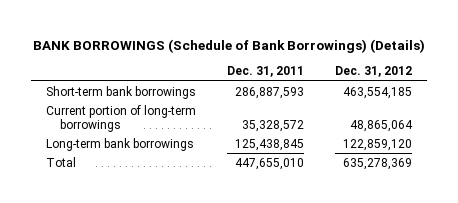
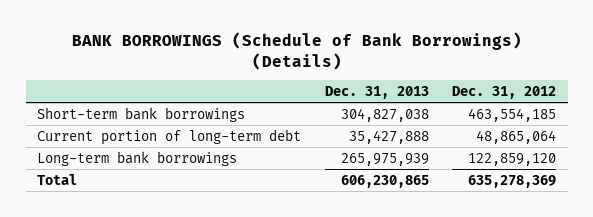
- | Dec. 31, 2011 | Dec. 31, 2012
+ | Dec. 31, 2013 | Dec. 31, 2012
- Current portion of long-term borrowings | 35,328,572 | 48,865,064
+ Current portion of long-term debt | 35,427,888 | 48,865,064

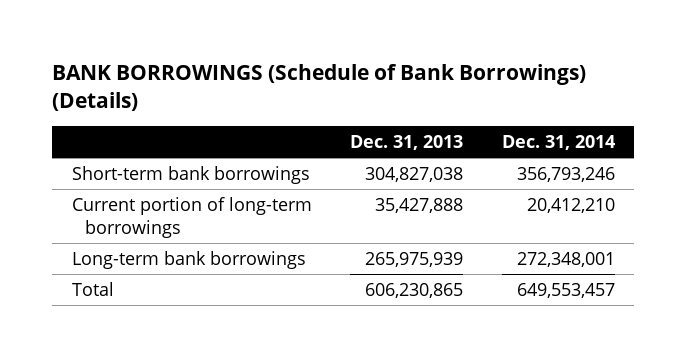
- | Dec. 31, 2013 | Dec. 31, 2012
+ | Dec. 31, 2013 | Dec. 31, 2014
- Current portion of long-term debt | 35,427,888 | 48,865,064
+ Current portion of long-term borrowings | 35,427,888 | 20,412,210

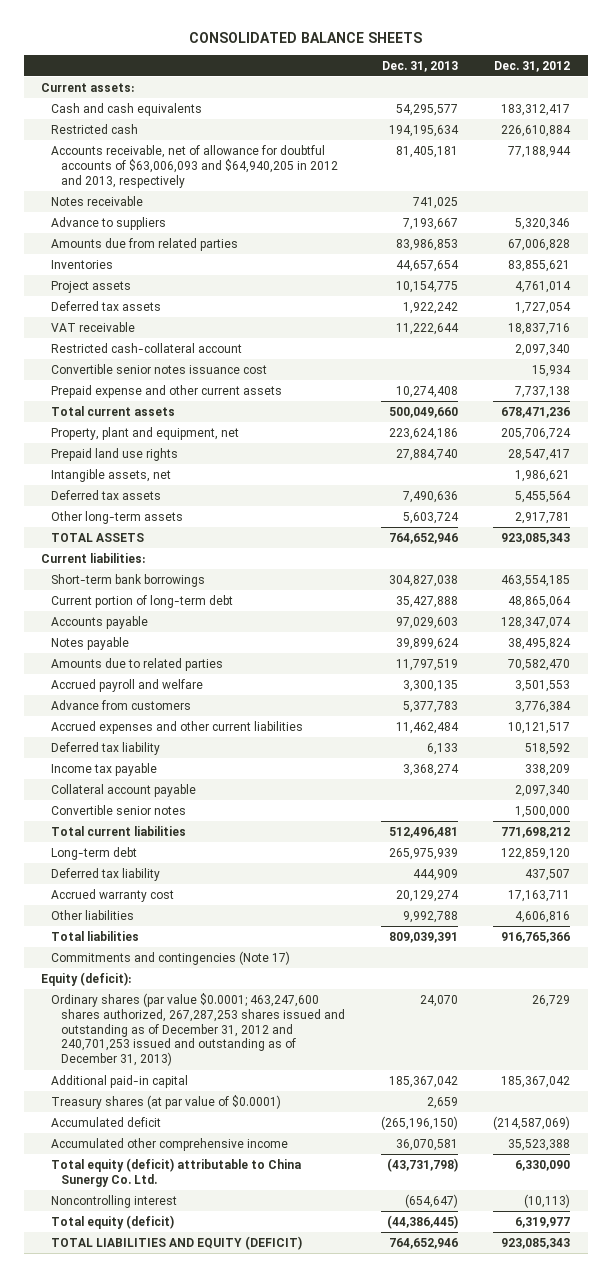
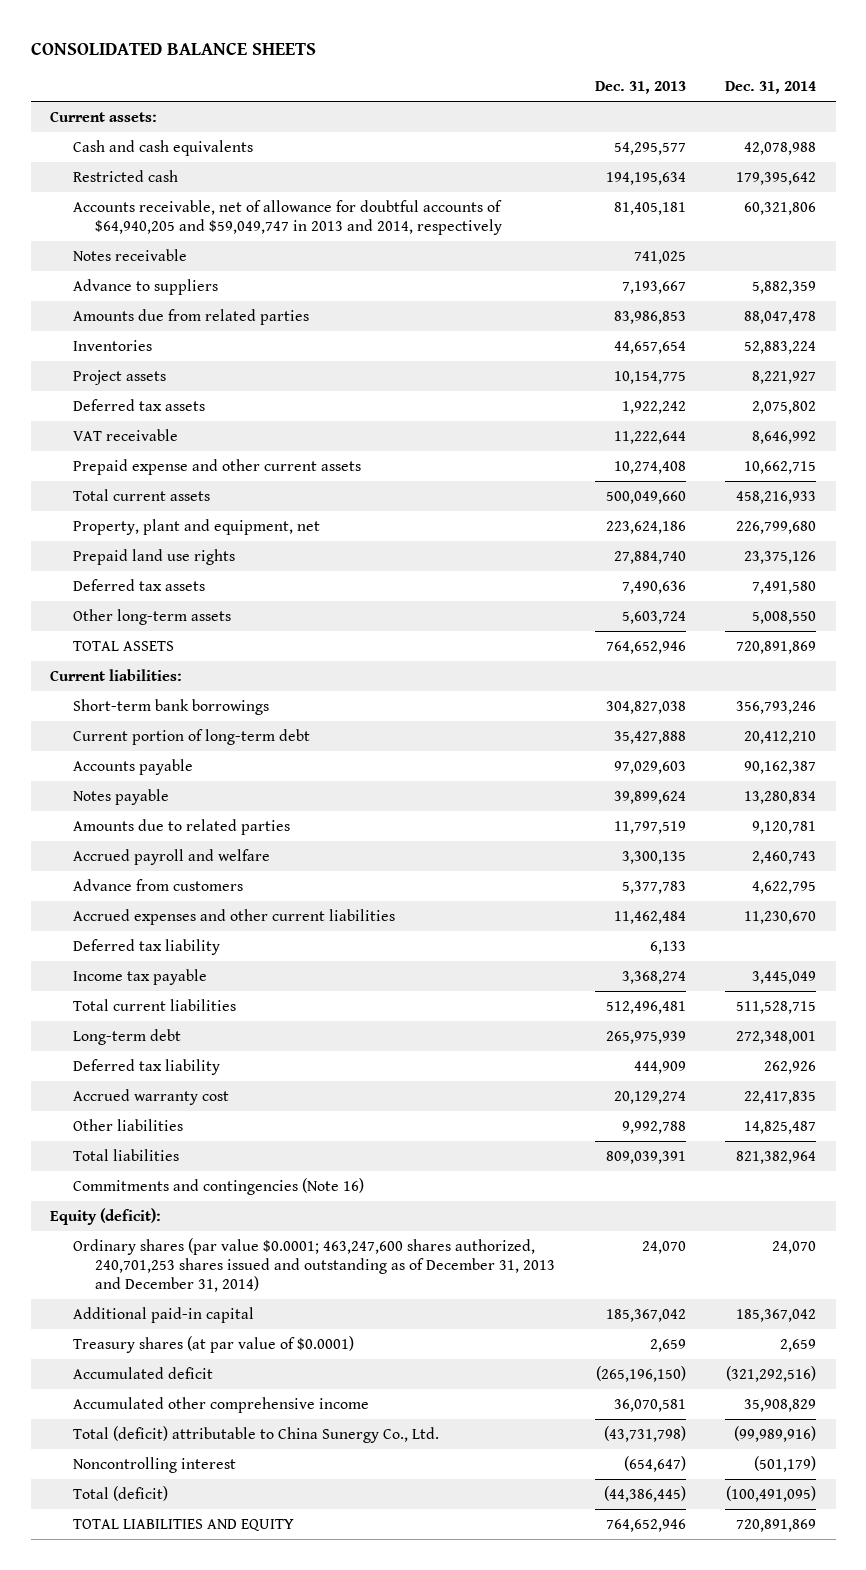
- | Dec. 31, 2013 | Dec. 31, 2012
+ | Dec. 31, 2013 | Dec. 31, 2014
- Accounts receivable, net of allowance for doubtful accounts of $63,006,093 and $64,940,205 in 2012 and 2013, respectively | 81,405,181 | 77,188,944
+ Accounts receivable, net of allowance for doubtful accounts of $64,940,205 and $59,049,747 in 2013 and 2014, respectively | 81,405,181 | 60,321,806
- Restricted cash-collateral account | | 2,097,340
- Convertible senior notes issuance cost | | 15,934
- Intangible assets, net | | 1,986,621
- Collateral account payable | | 2,097,340
- Convertible senior notes | | 1,500,000
- Commitments and contingencies (Note 17)
+ Commitments and contingencies (Note 16)
- Ordinary shares (par value $0.0001; 463,247,600 shares authorized, 267,287,253 shares issued and outstanding as of December 31, 2012 and 240,701,253 issued and outstanding as of December 31, 2013) | 24,070 | 26,729
+ Ordinary shares (par value $0.0001; 463,247,600 shares authorized, 240,701,253 shares issued and outstanding as of December 31, 2013 and December 31, 2014) | 24,070 | 24,070
- Total equity (deficit) attributable to China Sunergy Co. Ltd. | (43,731,798) | 6,330,090
+ Total (deficit) attributable to China Sunergy Co., Ltd. | (43,731,798) | (99,989,916)
- Total equity (deficit) | (44,386,445) | 6,319,977
- TOTAL LIABILITIES AND EQUITY (DEFICIT) | 764,652,946 | 923,085,343
+ Total (deficit) | (44,386,445) | (100,491,095)
+ TOTAL LIABILITIES AND EQUITY | 764,652,946 | 720,891,869

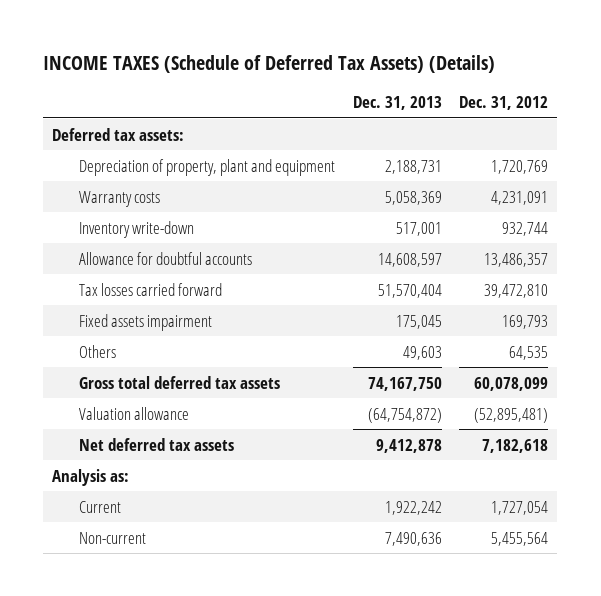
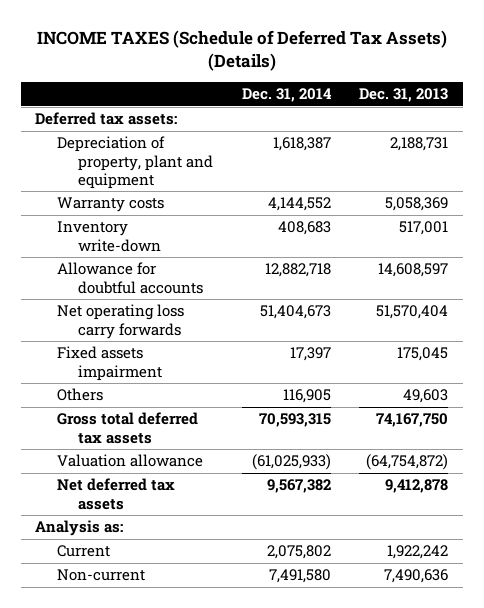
- | Dec. 31, 2013 | Dec. 31, 2012
+ | Dec. 31, 2014 | Dec. 31, 2013
- Tax losses carried forward | 51,570,404 | 39,472,810
+ Net operating loss carry forwards | 51,404,673 | 51,570,404

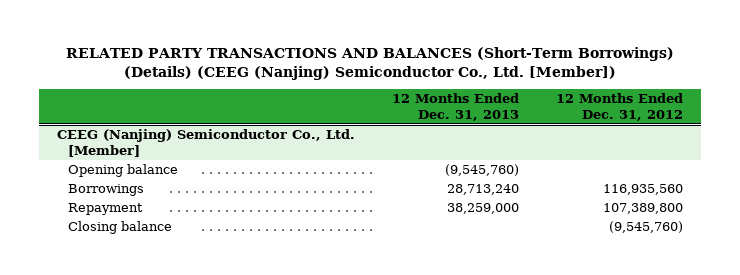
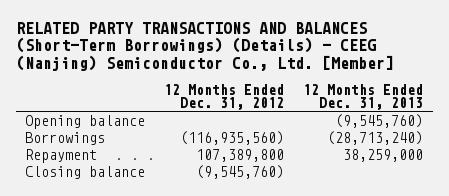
- RELATED PARTY TRANSACTIONS AND BALANCES (Short-Term Borrowings) (Details) (CEEG (Nanjing) Semiconductor Co., Ltd. [Member])
+ RELATED PARTY TRANSACTIONS AND BALANCES (Short-Term Borrowings) (Details) - CEEG (Nanjing) Semiconductor Co., Ltd. [Member]
- | 12 Months Ended Dec. 31, 2013 | 12 Months Ended Dec. 31, 2012
+ | 12 Months Ended Dec. 31, 2012 | 12 Months Ended Dec. 31, 2013
- CEEG (Nanjing) Semiconductor Co., Ltd. [Member]
- Borrowings | 28,713,240 | 116,935,560
+ Borrowings | (116,935,560) | (28,713,240)

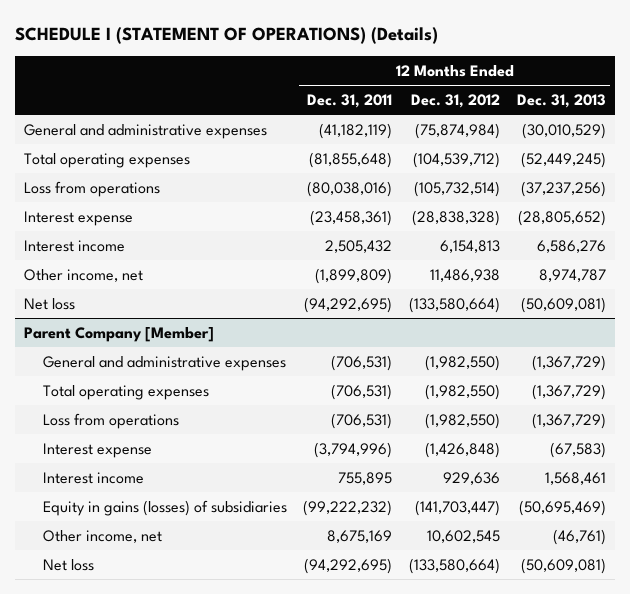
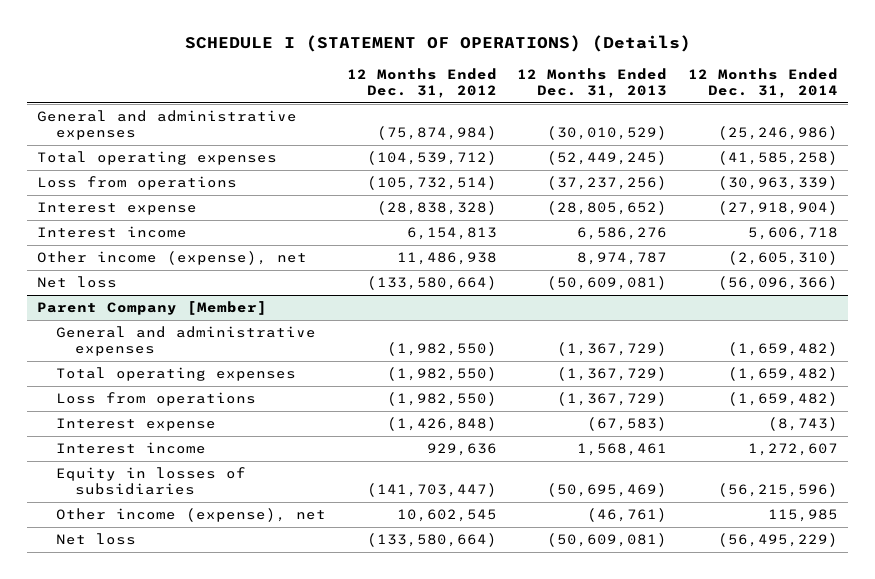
- | 12 Months Ended Dec. 31, 2011 | 12 Months Ended Dec. 31, 2012 | 12 Months Ended Dec. 31, 2013
+ | 12 Months Ended Dec. 31, 2012 | 12 Months Ended Dec. 31, 2013 | 12 Months Ended Dec. 31, 2014
- Other income, net | (1,899,809) | 11,486,938 | 8,974,787
+ Other income (expense), net | 11,486,938 | 8,974,787 | (2,605,310)
@ Parent Company [Member]
- Equity in gains (losses) of subsidiaries | (99,222,232) | (141,703,447) | (50,695,469)
- Other income, net | 8,675,169 | 10,602,545 | (46,761)
+ Equity in losses of subsidiaries | (141,703,447) | (50,695,469) | (56,215,596)
+ Other income (expense), net | 10,602,545 | (46,761) | 115,985

